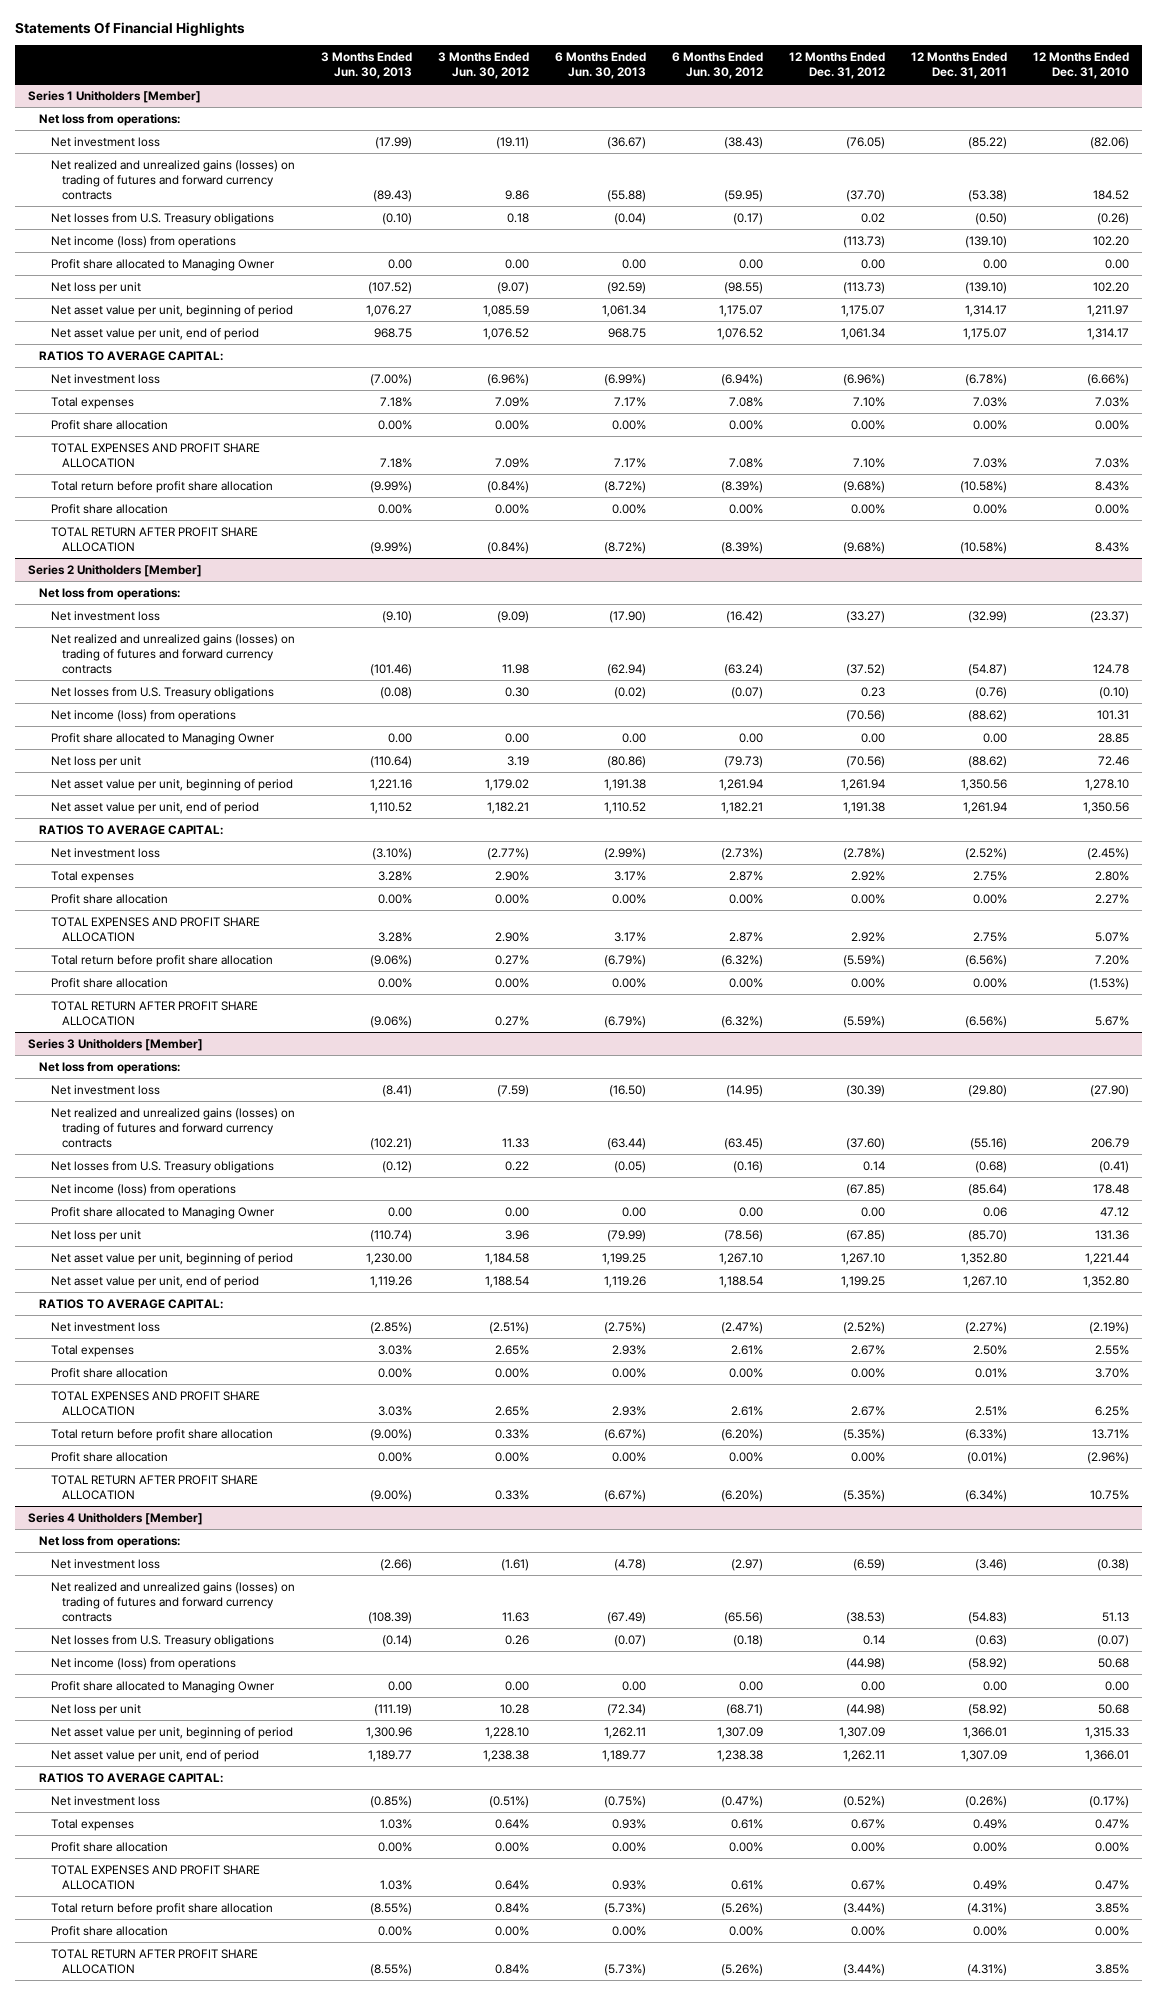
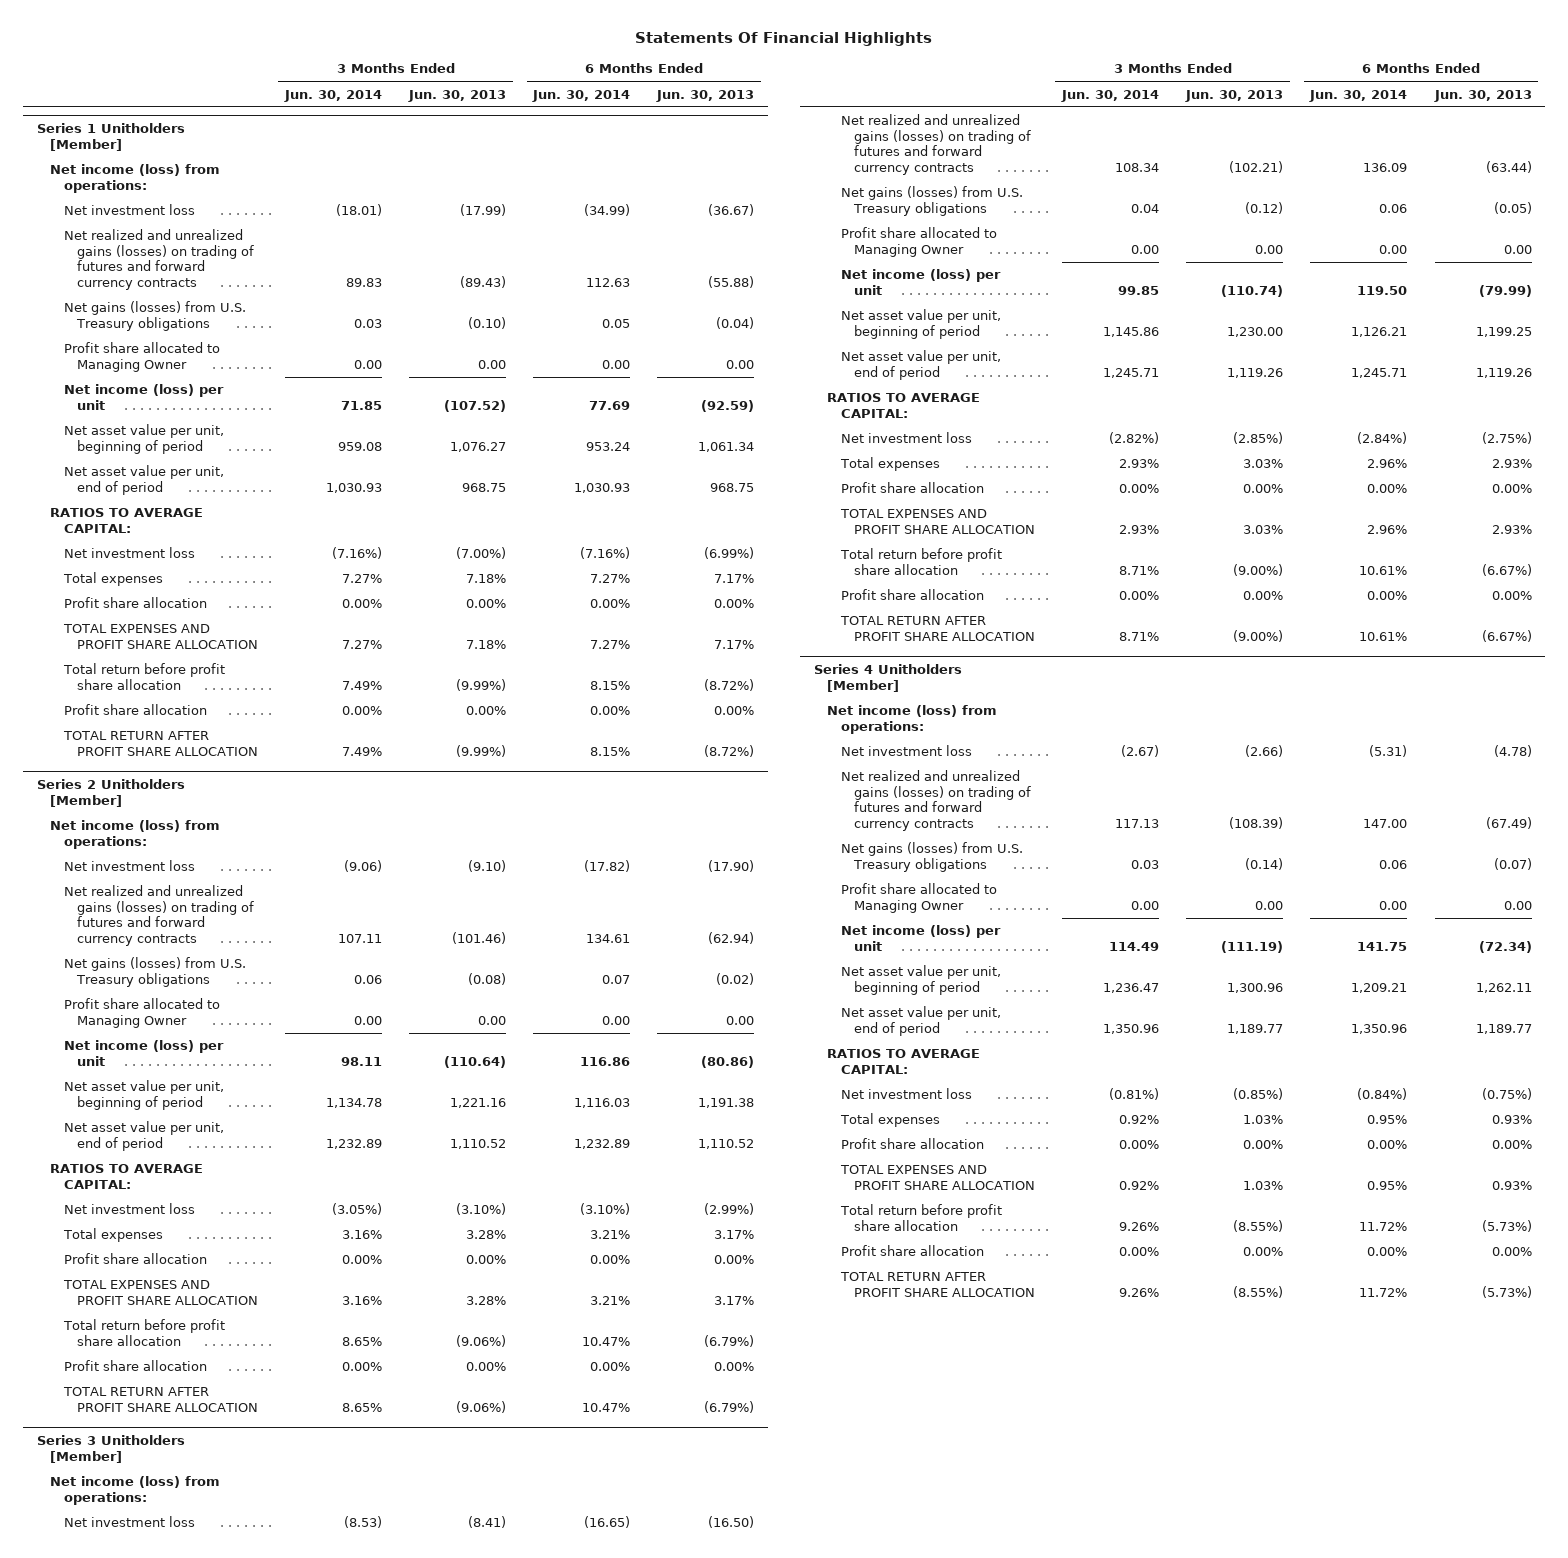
- | 3 Months Ended Jun. 30, 2013 | 3 Months Ended Jun. 30, 2012 | 6 Months Ended Jun. 30, 2013 | 6 Months Ended Jun. 30, 2012 | 12 Months Ended Dec. 31, 2012 | 12 Months Ended Dec. 31, 2011 | 12 Months Ended Dec. 31, 2010
+ | 3 Months Ended Jun. 30, 2014 | 3 Months Ended Jun. 30, 2013 | 6 Months Ended Jun. 30, 2014 | 6 Months Ended Jun. 30, 2013
@ Series 1 Unitholders [Member]
- Net loss from operations:
+ Net income (loss) from operations:
- Net losses from U.S. Treasury obligations | (0.10) | 0.18 | (0.04) | (0.17) | 0.02 | (0.50) | (0.26)
- Net income (loss) from operations | | | | | (113.73) | (139.10) | 102.20
+ Net gains (losses) from U.S. Treasury obligations | 0.03 | (0.10) | 0.05 | (0.04)
- Net loss per unit | (107.52) | (9.07) | (92.59) | (98.55) | (113.73) | (139.10) | 102.20
+ Net income (loss) per unit | 71.85 | (107.52) | 77.69 | (92.59)
@ Series 2 Unitholders [Member]
- Net loss from operations:
+ Net income (loss) from operations:
- Net losses from U.S. Treasury obligations | (0.08) | 0.30 | (0.02) | (0.07) | 0.23 | (0.76) | (0.10)
- Net income (loss) from operations | | | | | (70.56) | (88.62) | 101.31
+ Net gains (losses) from U.S. Treasury obligations | 0.06 | (0.08) | 0.07 | (0.02)
- Net loss per unit | (110.64) | 3.19 | (80.86) | (79.73) | (70.56) | (88.62) | 72.46
+ Net income (loss) per unit | 98.11 | (110.64) | 116.86 | (80.86)
@ Series 3 Unitholders [Member]
- Net loss from operations:
+ Net income (loss) from operations:
- Net losses from U.S. Treasury obligations | (0.12) | 0.22 | (0.05) | (0.16) | 0.14 | (0.68) | (0.41)
- Net income (loss) from operations | | | | | (67.85) | (85.64) | 178.48
+ Net gains (losses) from U.S. Treasury obligations | 0.04 | (0.12) | 0.06 | (0.05)
- Net loss per unit | (110.74) | 3.96 | (79.99) | (78.56) | (67.85) | (85.70) | 131.36
+ Net income (loss) per unit | 99.85 | (110.74) | 119.50 | (79.99)
@ Series 4 Unitholders [Member]
- Net loss from operations:
+ Net income (loss) from operations:
- Net losses from U.S. Treasury obligations | (0.14) | 0.26 | (0.07) | (0.18) | 0.14 | (0.63) | (0.07)
- Net income (loss) from operations | | | | | (44.98) | (58.92) | 50.68
+ Net gains (losses) from U.S. Treasury obligations | 0.03 | (0.14) | 0.06 | (0.07)
- Net loss per unit | (111.19) | 10.28 | (72.34) | (68.71) | (44.98) | (58.92) | 50.68
+ Net income (loss) per unit | 114.49 | (111.19) | 141.75 | (72.34)

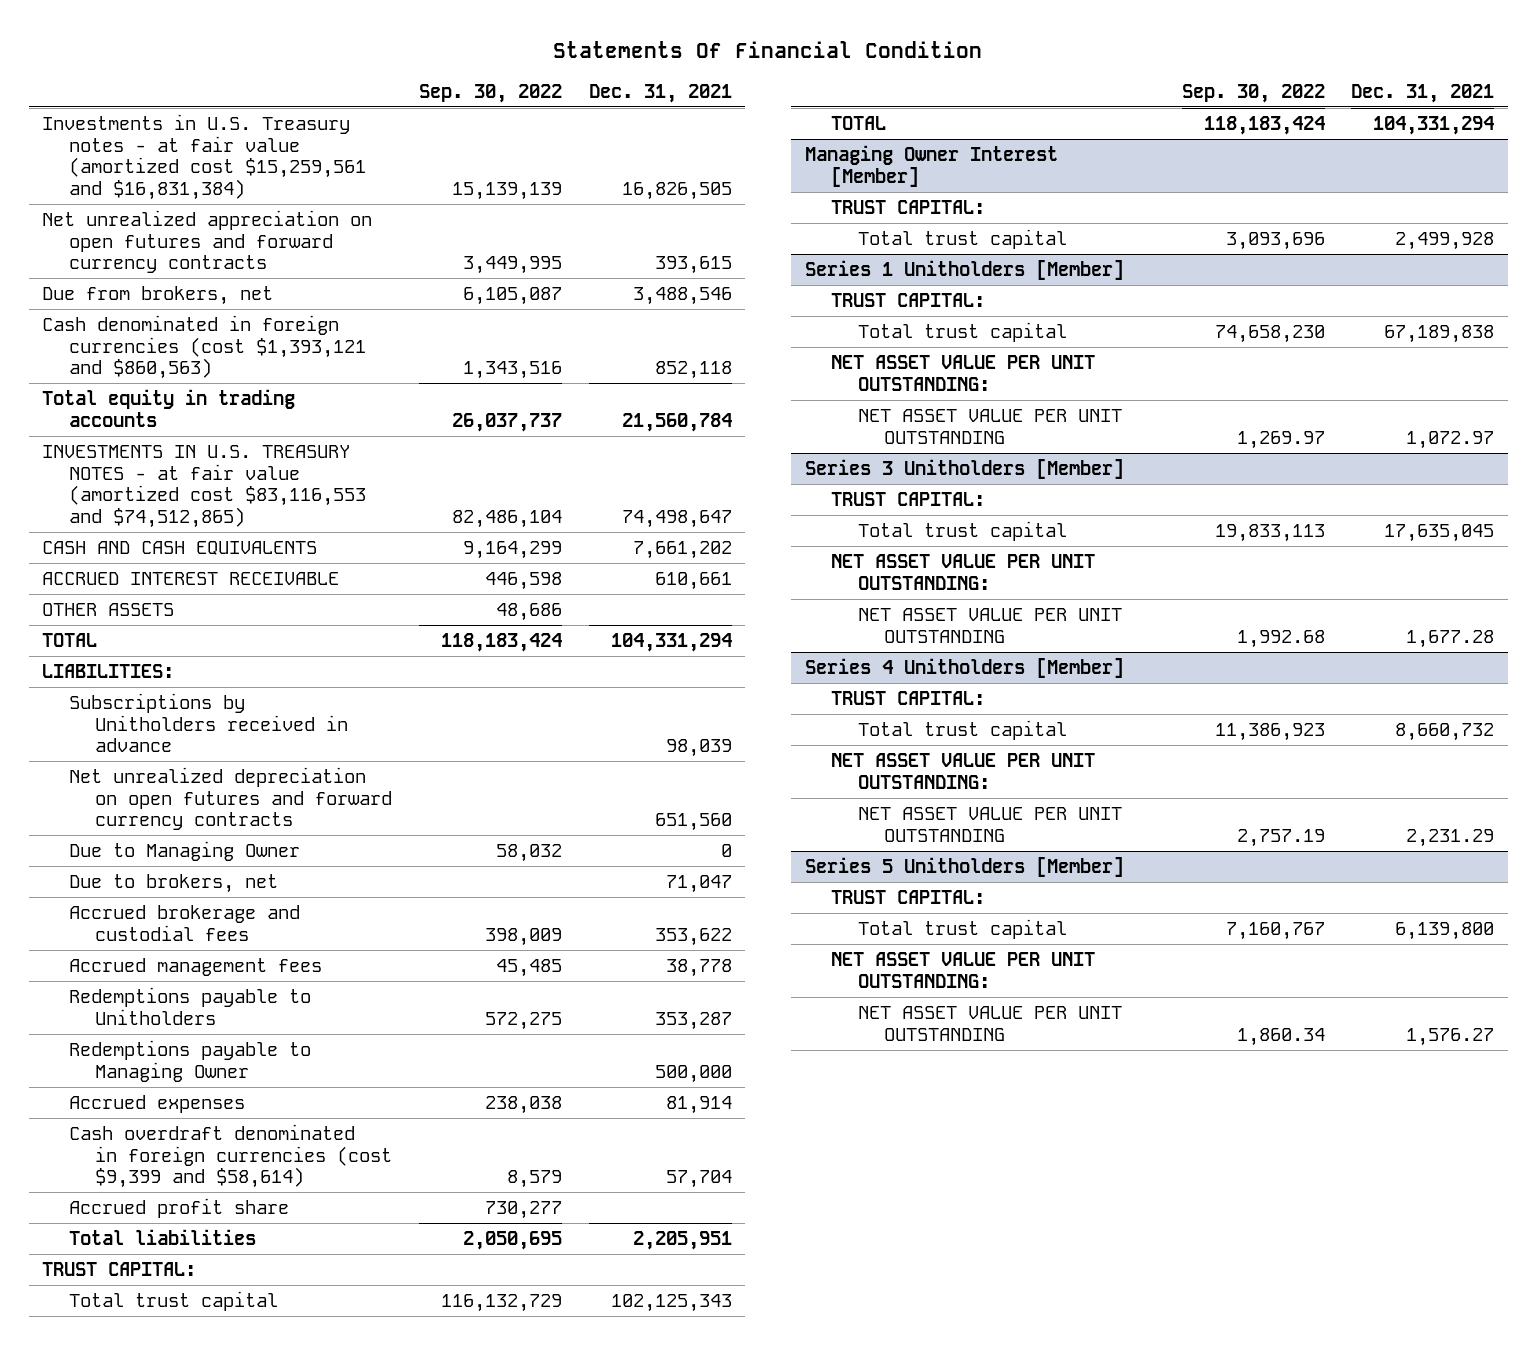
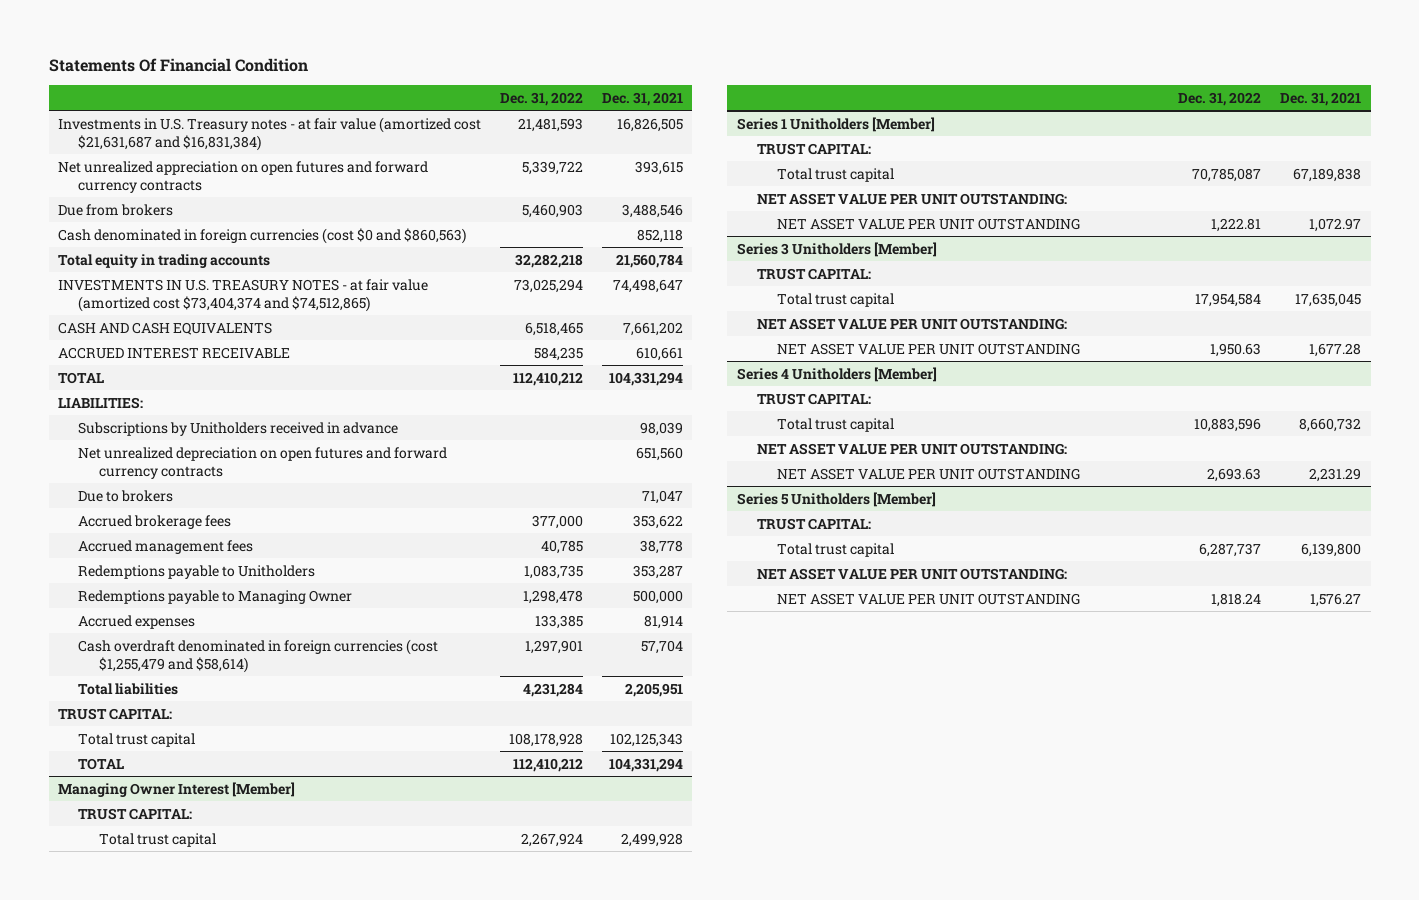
- | Sep. 30, 2022 | Dec. 31, 2021
+ | Dec. 31, 2022 | Dec. 31, 2021
- Investments in U.S. Treasury notes - at fair value (amortized cost $15,259,561 and $16,831,384) | 15,139,139 | 16,826,505
+ Investments in U.S. Treasury notes - at fair value (amortized cost $21,631,687 and $16,831,384) | 21,481,593 | 16,826,505
- Due from brokers, net | 6,105,087 | 3,488,546
- Cash denominated in foreign currencies (cost $1,393,121 and $860,563) | 1,343,516 | 852,118
+ Due from brokers | 5,460,903 | 3,488,546
+ Cash denominated in foreign currencies (cost $0 and $860,563) | | 852,118
- INVESTMENTS IN U.S. TREASURY NOTES - at fair value (amortized cost $83,116,553 and $74,512,865) | 82,486,104 | 74,498,647
+ INVESTMENTS IN U.S. TREASURY NOTES - at fair value (amortized cost $73,404,374 and $74,512,865) | 73,025,294 | 74,498,647
- OTHER ASSETS | 48,686 |
- Due to Managing Owner | 58,032 | 0
- Due to brokers, net | | 71,047
- Accrued brokerage and custodial fees | 398,009 | 353,622
+ Due to brokers | | 71,047
+ Accrued brokerage fees | 377,000 | 353,622
- Cash overdraft denominated in foreign currencies (cost $9,399 and $58,614) | 8,579 | 57,704
- Accrued profit share | 730,277 |
+ Cash overdraft denominated in foreign currencies (cost $1,255,479 and $58,614) | 1,297,901 | 57,704

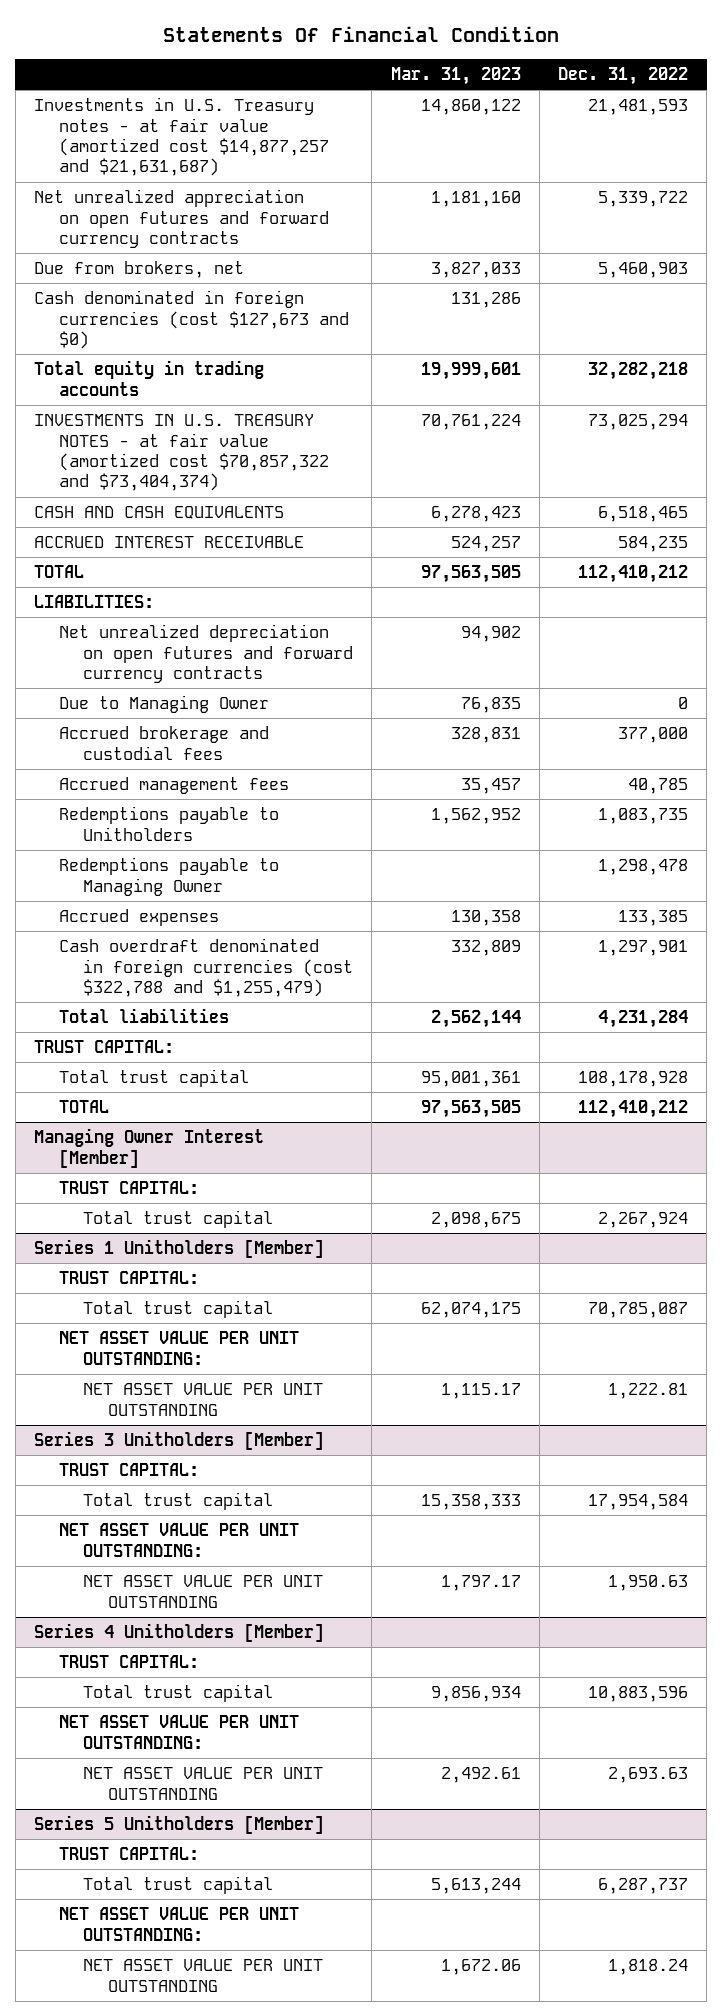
- | Dec. 31, 2022 | Dec. 31, 2021
+ | Mar. 31, 2023 | Dec. 31, 2022
- Investments in U.S. Treasury notes - at fair value (amortized cost $21,631,687 and $16,831,384) | 21,481,593 | 16,826,505
+ Investments in U.S. Treasury notes - at fair value (amortized cost $14,877,257 and $21,631,687) | 14,860,122 | 21,481,593
- Due from brokers | 5,460,903 | 3,488,546
- Cash denominated in foreign currencies (cost $0 and $860,563) | | 852,118
+ Due from brokers, net | 3,827,033 | 5,460,903
+ Cash denominated in foreign currencies (cost $127,673 and $0) | 131,286 |
- INVESTMENTS IN U.S. TREASURY NOTES - at fair value (amortized cost $73,404,374 and $74,512,865) | 73,025,294 | 74,498,647
+ INVESTMENTS IN U.S. TREASURY NOTES - at fair value (amortized cost $70,857,322 and $73,404,374) | 70,761,224 | 73,025,294
- Subscriptions by Unitholders received in advance | | 98,039
- Due to brokers | | 71,047
- Accrued brokerage fees | 377,000 | 353,622
+ Due to Managing Owner | 76,835 | 0
+ Accrued brokerage and custodial fees | 328,831 | 377,000
- Cash overdraft denominated in foreign currencies (cost $1,255,479 and $58,614) | 1,297,901 | 57,704
+ Cash overdraft denominated in foreign currencies (cost $322,788 and $1,255,479) | 332,809 | 1,297,901

